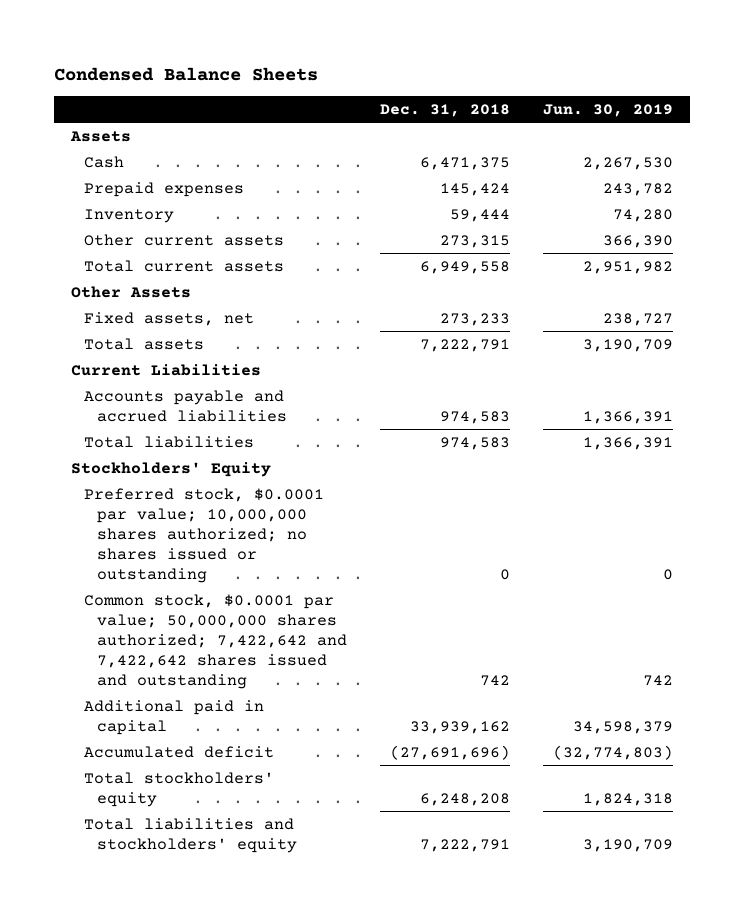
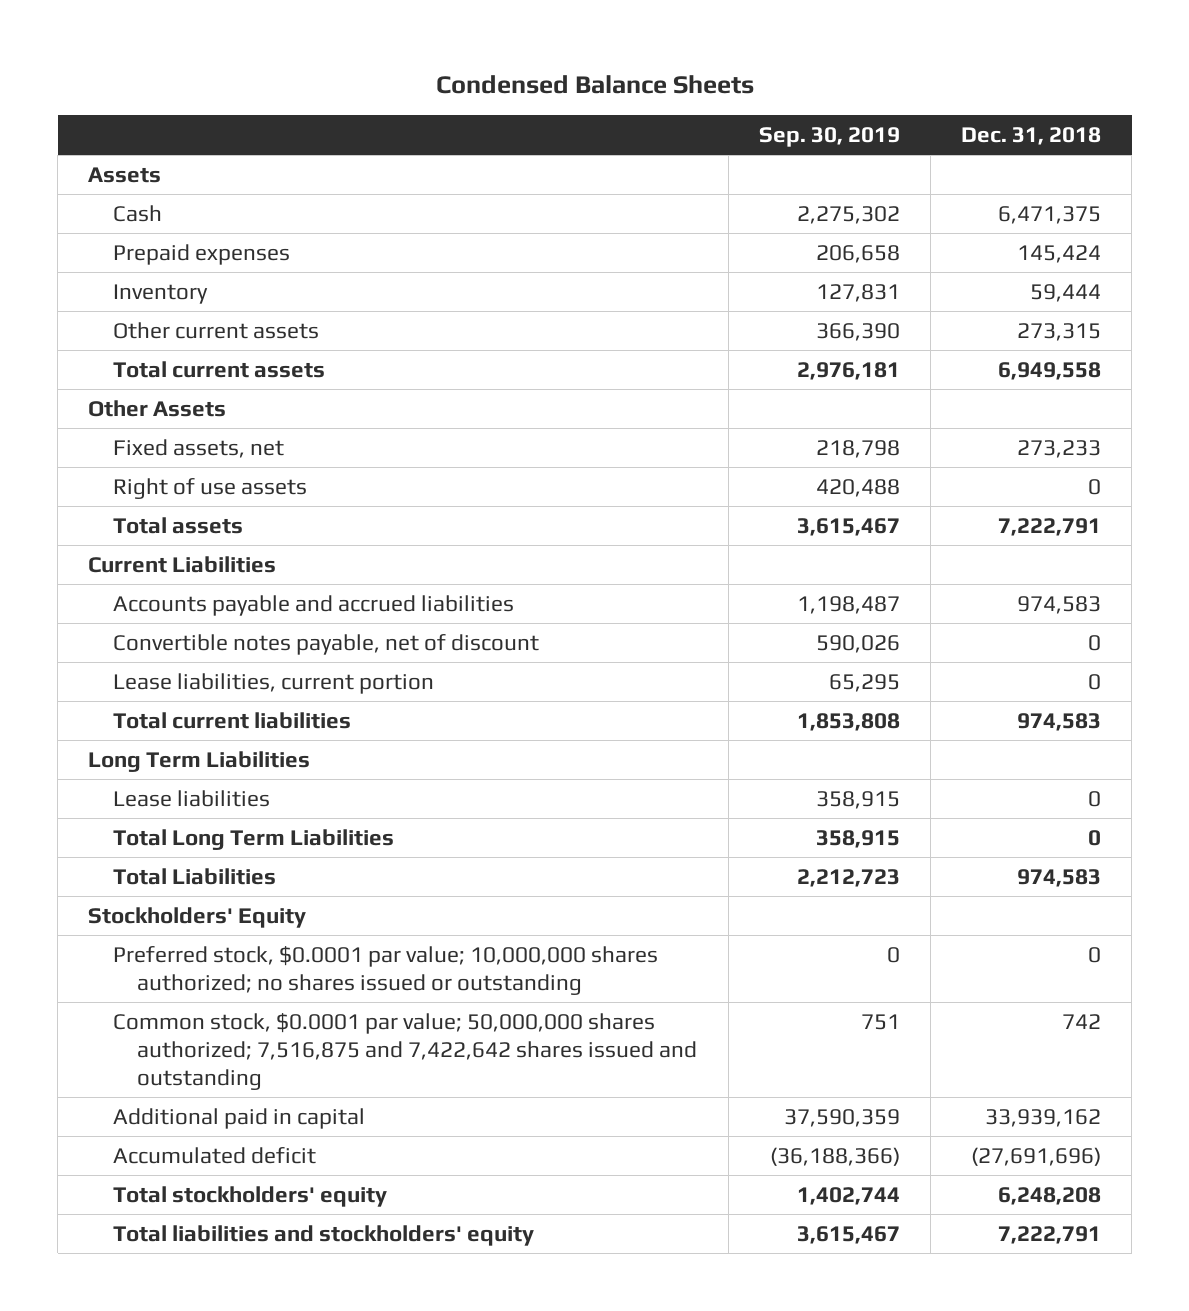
- | Dec. 31, 2018 | Jun. 30, 2019
+ | Sep. 30, 2019 | Dec. 31, 2018
+ Right of use assets | 420,488 | 0
- Total liabilities | 974,583 | 1,366,391
+ Convertible notes payable, net of discount | 590,026 | 0
+ Lease liabilities, current portion | 65,295 | 0
+ Total current liabilities | 1,853,808 | 974,583
+ Long Term Liabilities
+ Lease liabilities | 358,915 | 0
+ Total Long Term Liabilities | 358,915 | 0
+ Total Liabilities | 2,212,723 | 974,583
- Common stock, $0.0001 par value; 50,000,000 shares authorized; 7,422,642 and 7,422,642 shares issued and outstanding | 742 | 742
+ Common stock, $0.0001 par value; 50,000,000 shares authorized; 7,516,875 and 7,422,642 shares issued and outstanding | 751 | 742

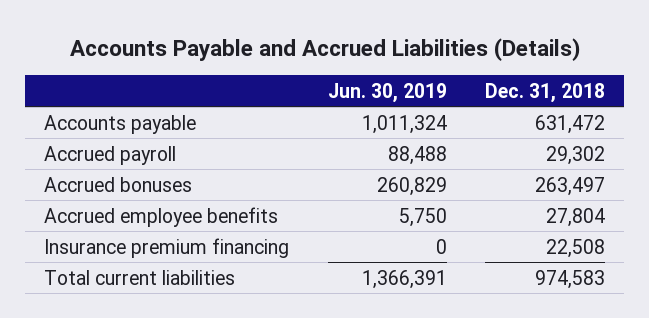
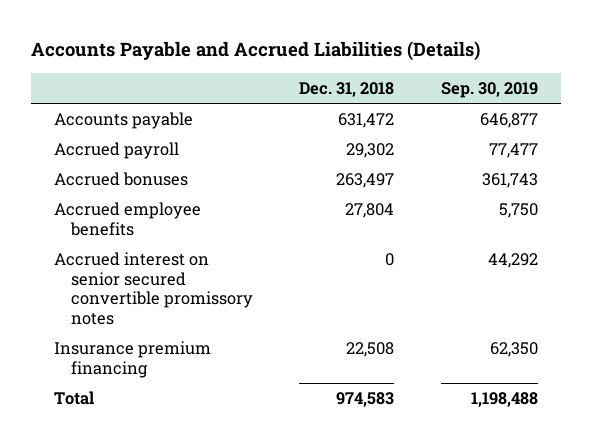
- | Jun. 30, 2019 | Dec. 31, 2018
+ | Dec. 31, 2018 | Sep. 30, 2019
+ Accrued interest on senior secured convertible promissory notes | 0 | 44,292
- Total current liabilities | 1,366,391 | 974,583
+ Total | 974,583 | 1,198,488

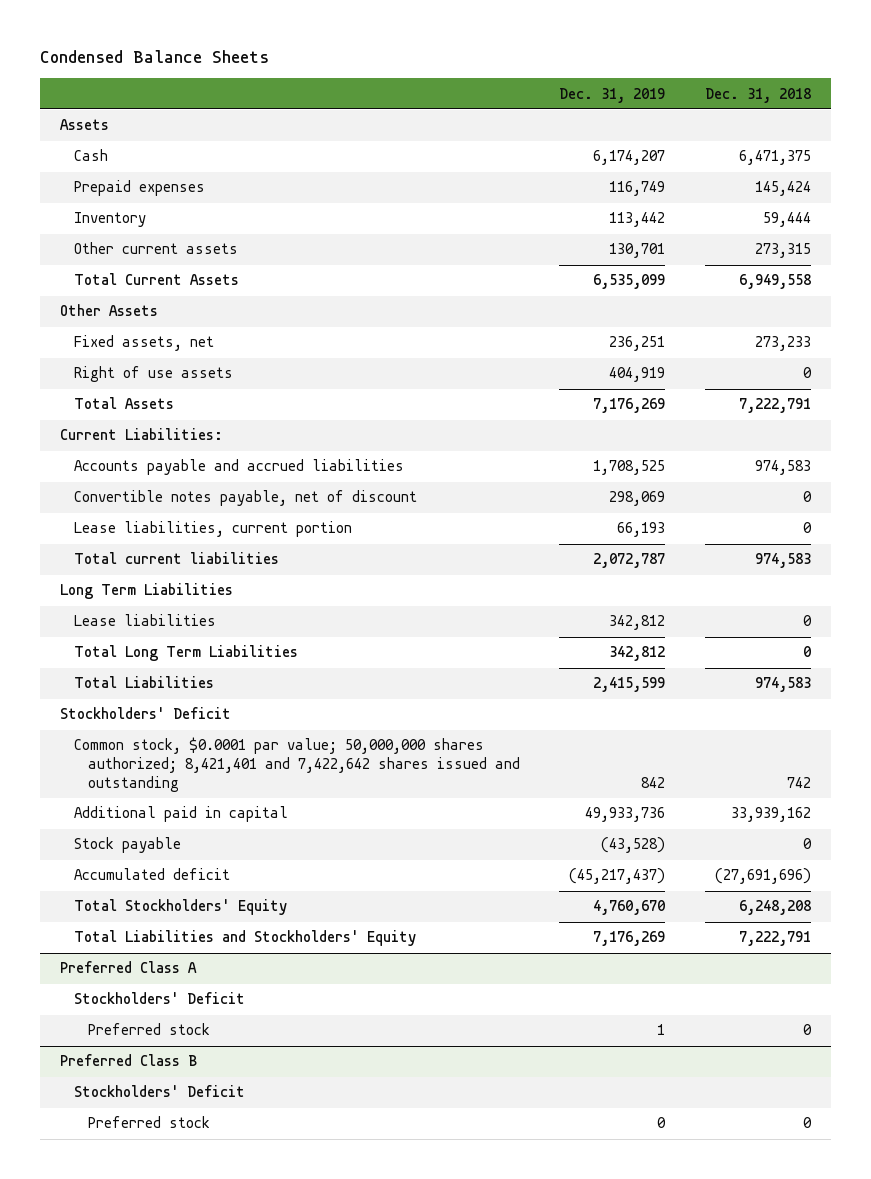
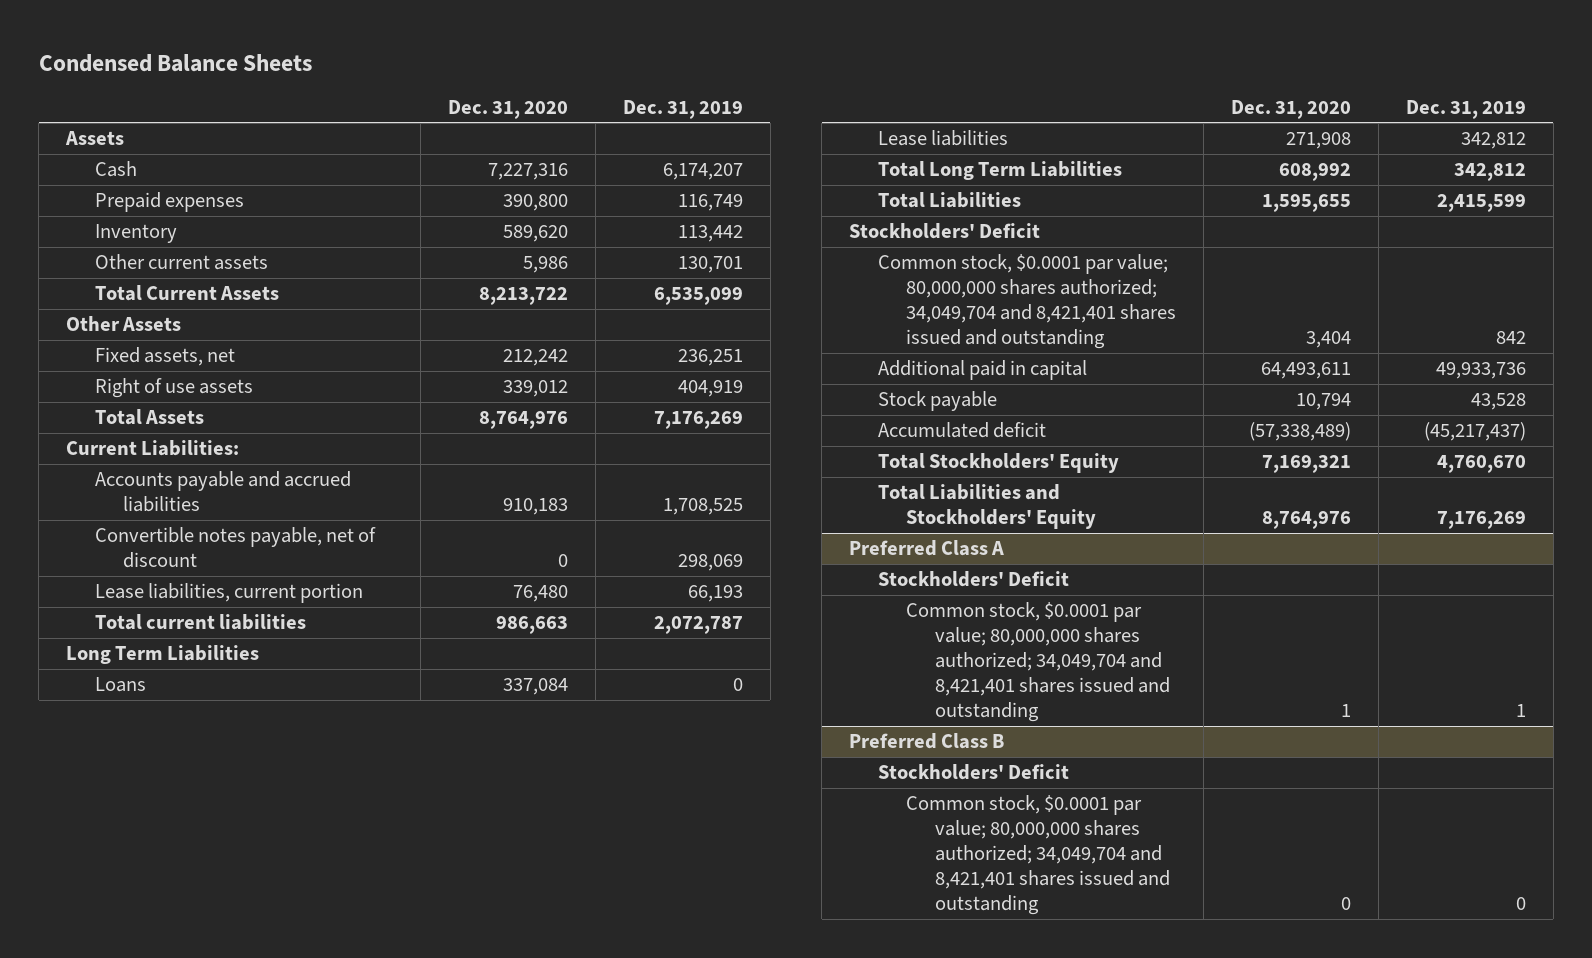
- | Dec. 31, 2019 | Dec. 31, 2018
+ | Dec. 31, 2020 | Dec. 31, 2019
+ Loans | 337,084 | 0
- Common stock, $0.0001 par value; 50,000,000 shares authorized; 8,421,401 and 7,422,642 shares issued and outstanding | 842 | 742
+ Common stock, $0.0001 par value; 80,000,000 shares authorized; 34,049,704 and 8,421,401 shares issued and outstanding | 3,404 | 842
- Stock payable | (43,528) | 0
+ Stock payable | 10,794 | 43,528
@ Preferred Class A
- Preferred stock | 1 | 0
+ Common stock, $0.0001 par value; 80,000,000 shares authorized; 34,049,704 and 8,421,401 shares issued and outstanding | 1 | 1
@ Preferred Class B
- Preferred stock | 0 | 0
+ Common stock, $0.0001 par value; 80,000,000 shares authorized; 34,049,704 and 8,421,401 shares issued and outstanding | 0 | 0

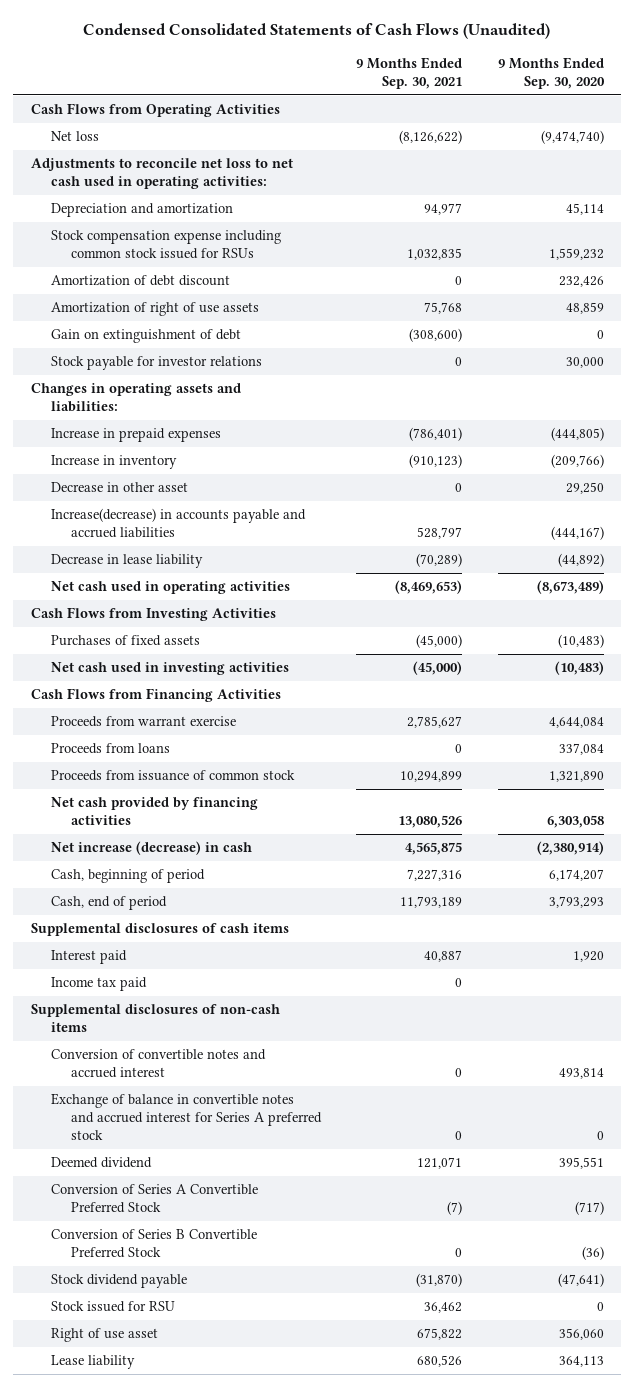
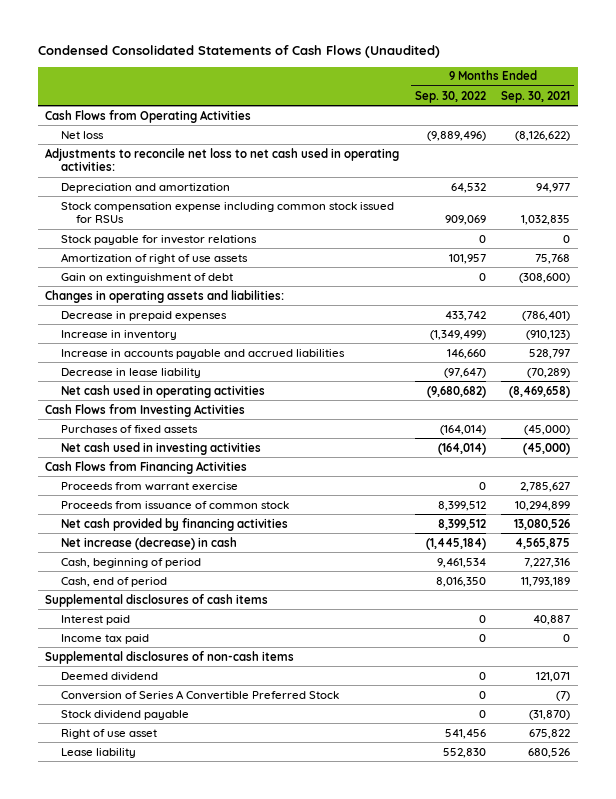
- | 9 Months Ended Sep. 30, 2021 | 9 Months Ended Sep. 30, 2020
+ | 9 Months Ended Sep. 30, 2022 | 9 Months Ended Sep. 30, 2021
- Amortization of debt discount | 0 | 232,426
moved up: Stock payable for investor relations | 0 | 0
- Increase in prepaid expenses | (786,401) | (444,805)
+ Decrease in prepaid expenses | 433,742 | (786,401)
- Decrease in other asset | 0 | 29,250
- Increase(decrease) in accounts payable and accrued liabilities | 528,797 | (444,167)
+ Increase in accounts payable and accrued liabilities | 146,660 | 528,797
- Net cash used in operating activities | (8,469,653) | (8,673,489)
+ Net cash used in operating activities | (9,680,682) | (8,469,658)
- Proceeds from loans | 0 | 337,084
- Conversion of convertible notes and accrued interest | 0 | 493,814
- Exchange of balance in convertible notes and accrued interest for Series A preferred stock | 0 | 0
- Conversion of Series B Convertible Preferred Stock | 0 | (36)
- Stock issued for RSU | 36,462 | 0

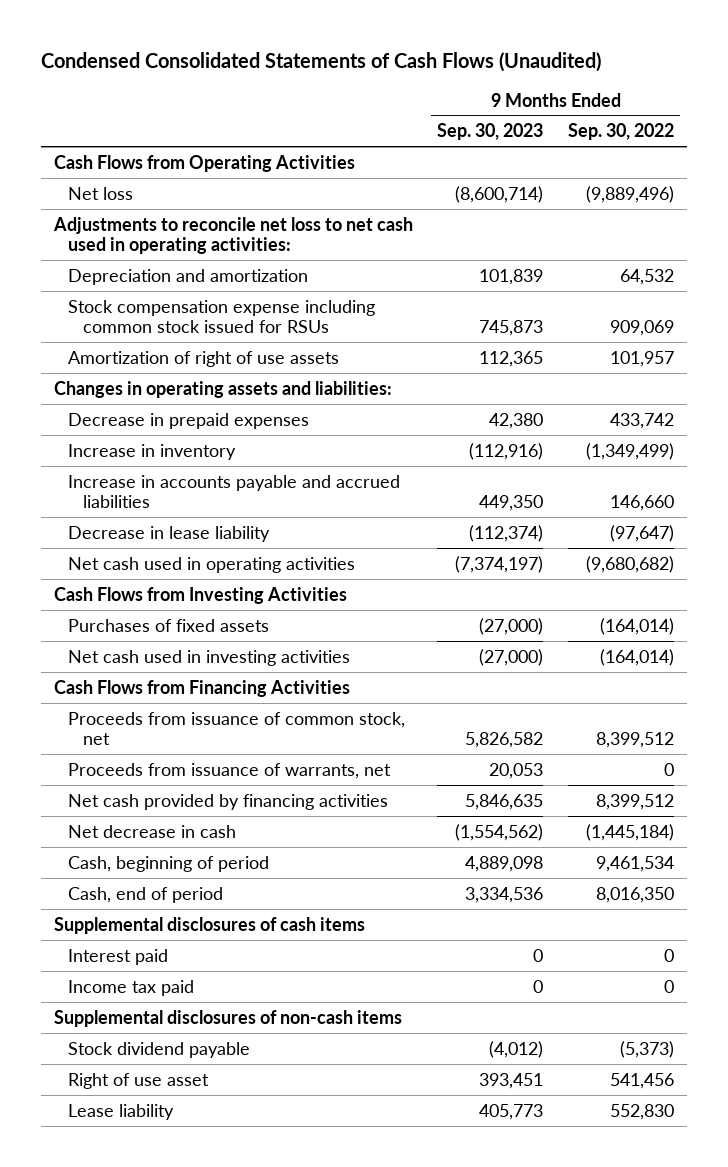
- | 9 Months Ended Sep. 30, 2022 | 9 Months Ended Sep. 30, 2021
+ | 9 Months Ended Sep. 30, 2023 | 9 Months Ended Sep. 30, 2022
- Stock payable for investor relations | 0 | 0
- Gain on extinguishment of debt | 0 | (308,600)
- Proceeds from warrant exercise | 0 | 2,785,627
- Proceeds from issuance of common stock | 8,399,512 | 10,294,899
+ Proceeds from issuance of common stock, net | 5,826,582 | 8,399,512
+ Proceeds from issuance of warrants, net | 20,053 | 0
- Net increase (decrease) in cash | (1,445,184) | 4,565,875
+ Net decrease in cash | (1,554,562) | (1,445,184)
- Deemed dividend | 0 | 121,071
- Conversion of Series A Convertible Preferred Stock | 0 | (7)
- Stock dividend payable | 0 | (31,870)
+ Stock dividend payable | (4,012) | (5,373)

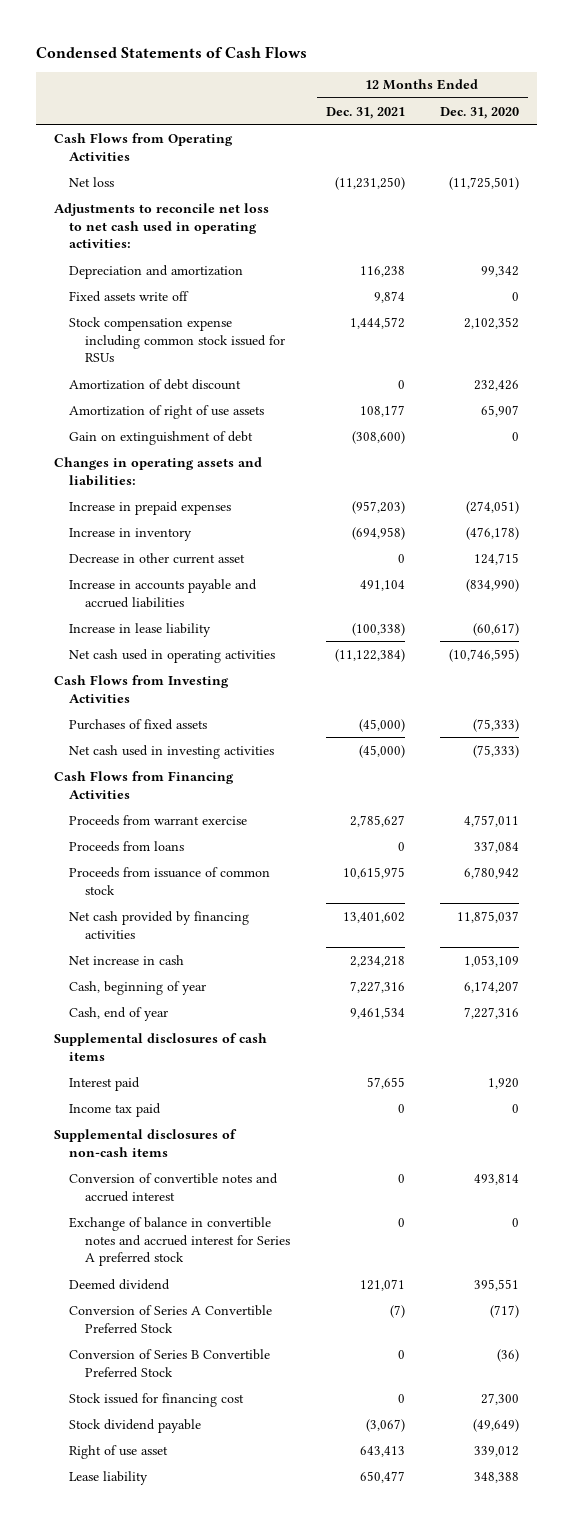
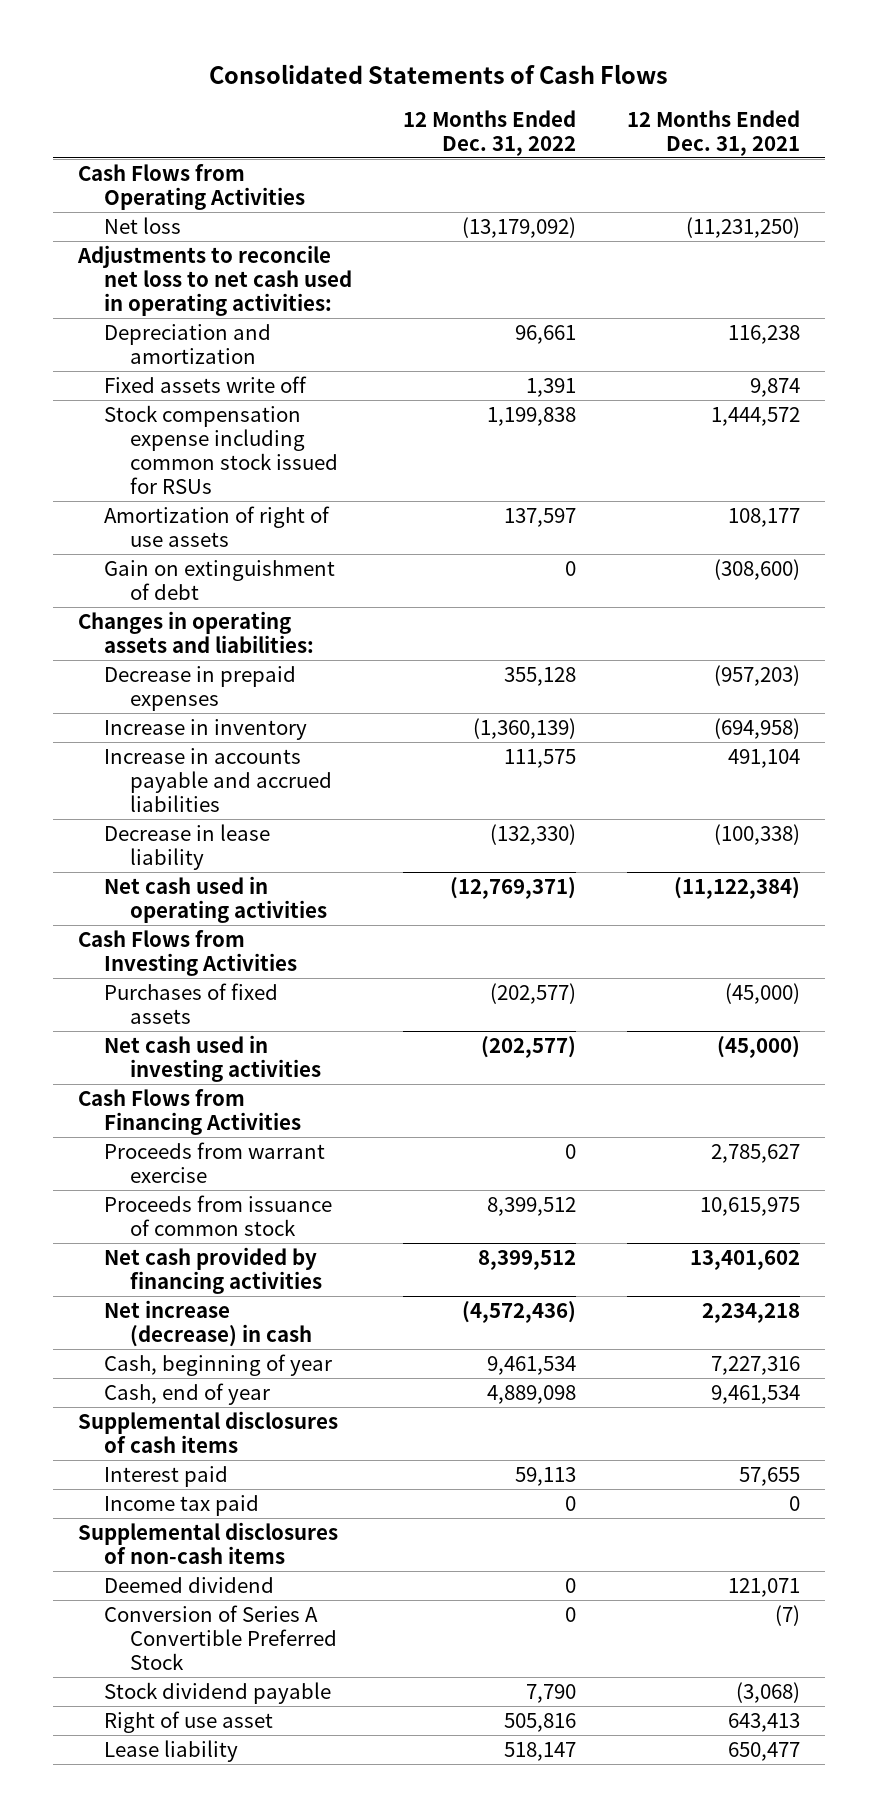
- Condensed Statements of Cash Flows
+ Consolidated Statements of Cash Flows
- | 12 Months Ended Dec. 31, 2021 | 12 Months Ended Dec. 31, 2020
+ | 12 Months Ended Dec. 31, 2022 | 12 Months Ended Dec. 31, 2021
- Amortization of debt discount | 0 | 232,426
- Increase in prepaid expenses | (957,203) | (274,051)
+ Decrease in prepaid expenses | 355,128 | (957,203)
- Decrease in other current asset | 0 | 124,715
- Increase in lease liability | (100,338) | (60,617)
+ Decrease in lease liability | (132,330) | (100,338)
- Proceeds from loans | 0 | 337,084
- Net increase in cash | 2,234,218 | 1,053,109
+ Net increase (decrease) in cash | (4,572,436) | 2,234,218
- Conversion of convertible notes and accrued interest | 0 | 493,814
- Exchange of balance in convertible notes and accrued interest for Series A preferred stock | 0 | 0
- Conversion of Series B Convertible Preferred Stock | 0 | (36)
- Stock issued for financing cost | 0 | 27,300
- Stock dividend payable | (3,067) | (49,649)
+ Stock dividend payable | 7,790 | (3,068)

